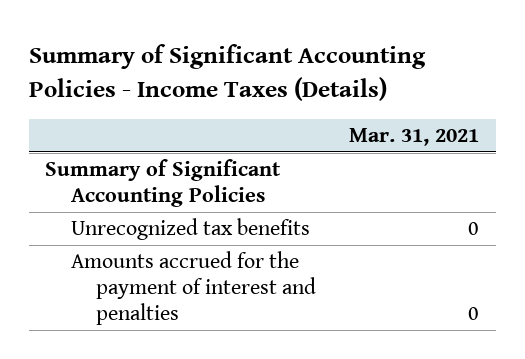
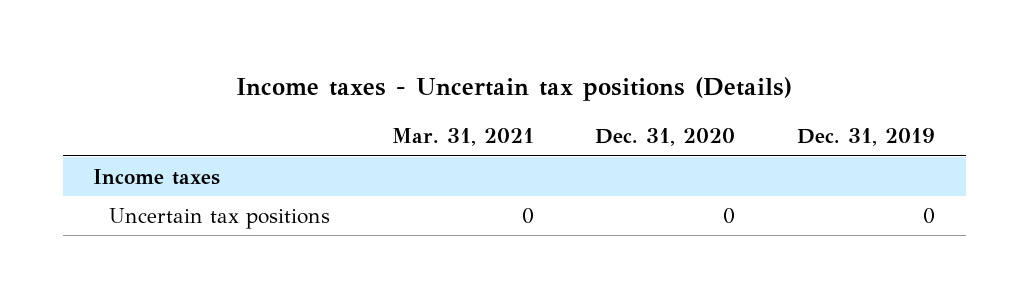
- Summary of Significant Accounting Policies - Income Taxes (Details)
+ Income taxes - Uncertain tax positions (Details)
- | Mar. 31, 2021
+ | Mar. 31, 2021 | Dec. 31, 2020 | Dec. 31, 2019
- Summary of Significant Accounting Policies
- Unrecognized tax benefits | 0
- Amounts accrued for the payment of interest and penalties | 0
+ Income taxes
+ Uncertain tax positions | 0 | 0 | 0

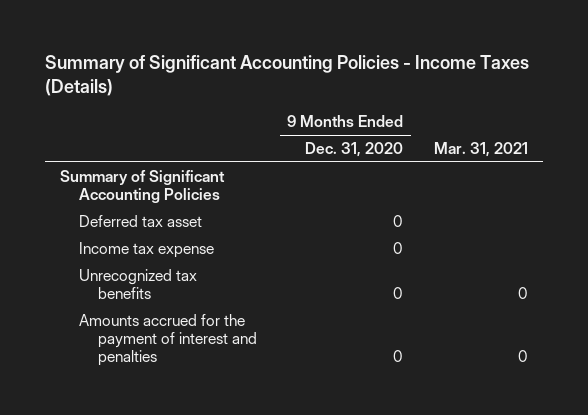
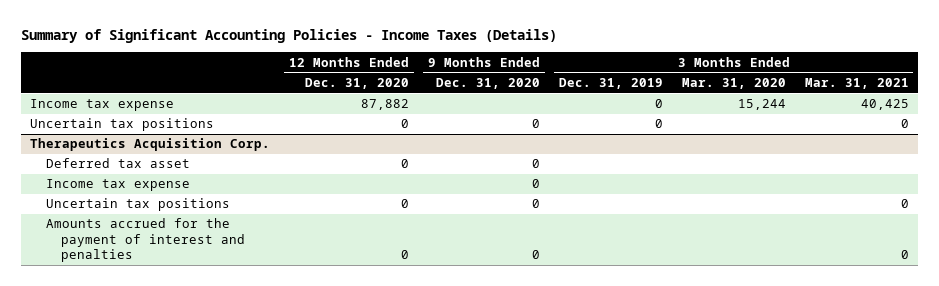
- | 9 Months Ended Dec. 31, 2020 | Mar. 31, 2021
+ | 12 Months Ended Dec. 31, 2020 | 9 Months Ended Dec. 31, 2020 | 3 Months Ended Dec. 31, 2019 | 3 Months Ended Mar. 31, 2020 | 3 Months Ended Mar. 31, 2021
- Summary of Significant Accounting Policies
+ Income tax expense | 87,882 | | 0 | 15,244 | 40,425
+ Uncertain tax positions | 0 | 0 | 0 | | 0
+ Therapeutics Acquisition Corp.
- Unrecognized tax benefits | 0 | 0
+ Uncertain tax positions | 0 | 0 | | | 0

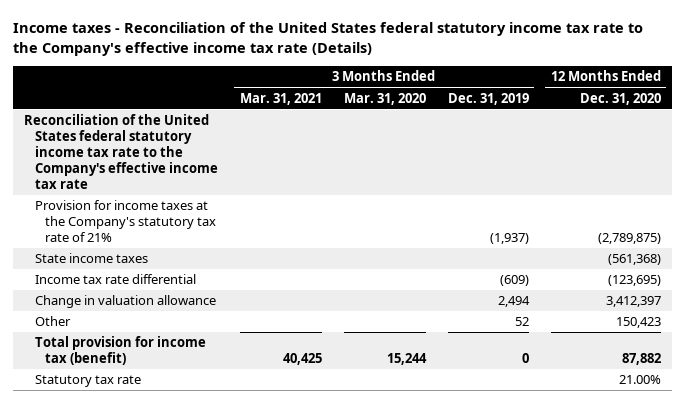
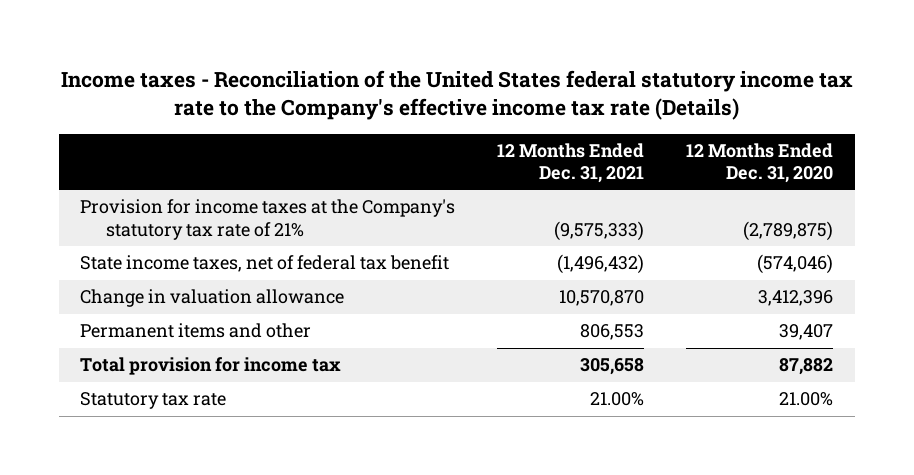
- | 3 Months Ended Mar. 31, 2021 | 3 Months Ended Mar. 31, 2020 | 3 Months Ended Dec. 31, 2019 | 12 Months Ended Dec. 31, 2020
+ | 12 Months Ended Dec. 31, 2021 | 12 Months Ended Dec. 31, 2020
- Reconciliation of the United States federal statutory income tax rate to the Company's effective income tax rate
- State income taxes | | | | (561,368)
- Income tax rate differential | | | (609) | (123,695)
- Change in valuation allowance | | | 2,494 | 3,412,397
- Other | | | 52 | 150,423
- Total provision for income tax (benefit) | 40,425 | 15,244 | 0 | 87,882
+ State income taxes, net of federal tax benefit | (1,496,432) | (574,046)
+ Change in valuation allowance | 10,570,870 | 3,412,396
+ Permanent items and other | 806,553 | 39,407
+ Total provision for income tax | 305,658 | 87,882

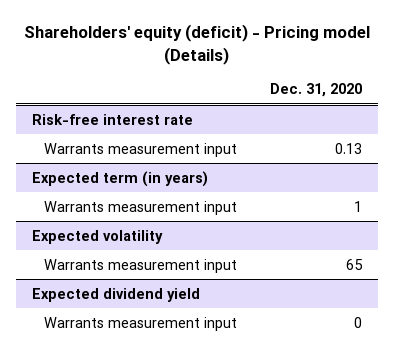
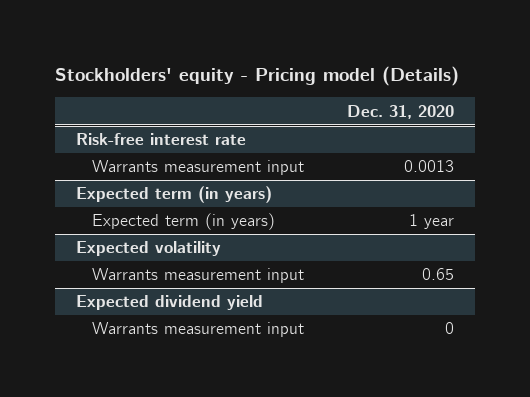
- Shareholders' equity (deficit) - Pricing model (Details)
+ Stockholders' equity - Pricing model (Details)
@ Risk-free interest rate
- Warrants measurement input | 0.13
+ Warrants measurement input | 0.0013
@ Expected term (in years)
- Warrants measurement input | 1
+ Expected term (in years) | 1 year
@ Expected volatility
- Warrants measurement input | 65
+ Warrants measurement input | 0.65

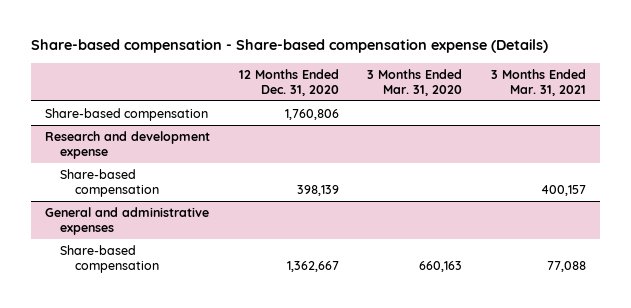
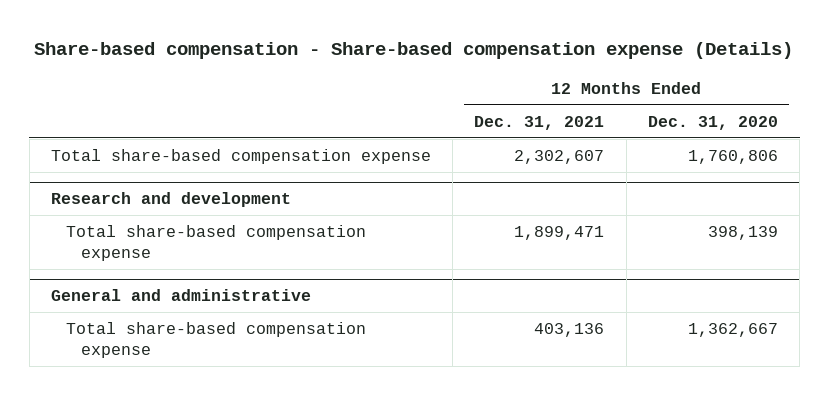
- | 12 Months Ended Dec. 31, 2020 | 3 Months Ended Mar. 31, 2020 | 3 Months Ended Mar. 31, 2021
+ | 12 Months Ended Dec. 31, 2021 | 12 Months Ended Dec. 31, 2020
- Share-based compensation | 1,760,806 | |
- Research and development expense
- Share-based compensation | 398,139 | | 400,157
- General and administrative expenses
- Share-based compensation | 1,362,667 | 660,163 | 77,088
+ Total share-based compensation expense | 2,302,607 | 1,760,806
+ Research and development
+ Total share-based compensation expense | 1,899,471 | 398,139
+ General and administrative
+ Total share-based compensation expense | 403,136 | 1,362,667

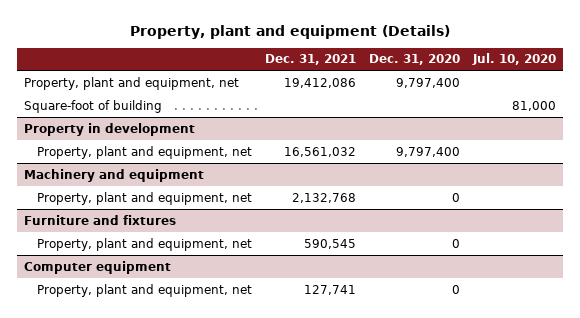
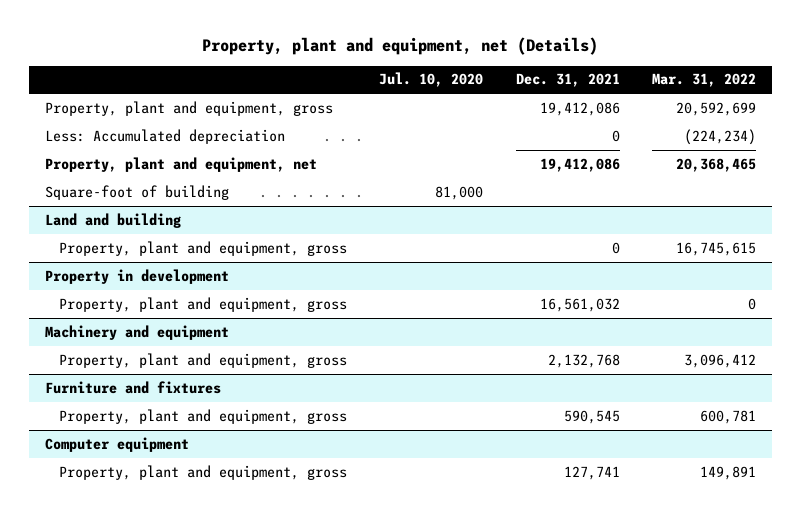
- Property, plant and equipment (Details)
+ Property, plant and equipment, net (Details)
- | Dec. 31, 2021 | Dec. 31, 2020 | Jul. 10, 2020
+ | Jul. 10, 2020 | Dec. 31, 2021 | Mar. 31, 2022
+ Property, plant and equipment, gross | | 19,412,086 | 20,592,699
+ Less: Accumulated depreciation | | 0 | (224,234)
+ Land and building
+ Property, plant and equipment, gross | | 0 | 16,745,615
@ Property in development
- Property, plant and equipment, net | 16,561,032 | 9,797,400 |
+ Property, plant and equipment, gross | | 16,561,032 | 0
@ Machinery and equipment
- Property, plant and equipment, net | 2,132,768 | 0 |
+ Property, plant and equipment, gross | | 2,132,768 | 3,096,412
@ Furniture and fixtures
- Property, plant and equipment, net | 590,545 | 0 |
+ Property, plant and equipment, gross | | 590,545 | 600,781
@ Computer equipment
- Property, plant and equipment, net | 127,741 | 0 |
+ Property, plant and equipment, gross | | 127,741 | 149,891

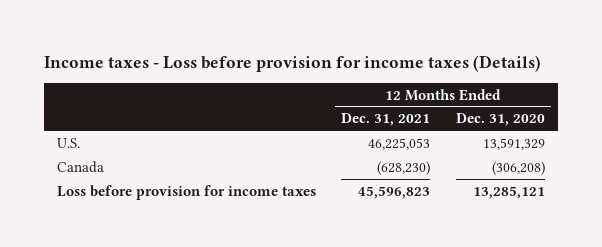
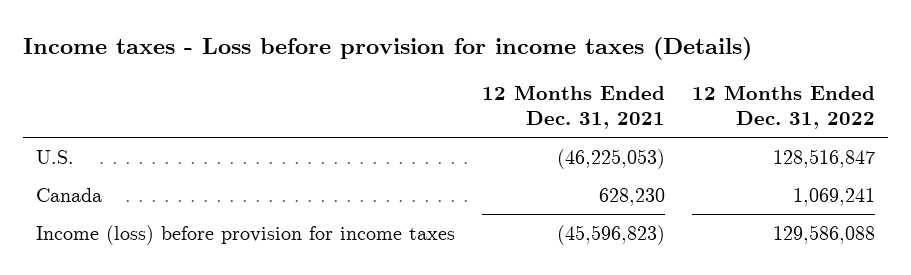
- | 12 Months Ended Dec. 31, 2021 | 12 Months Ended Dec. 31, 2020
+ | 12 Months Ended Dec. 31, 2021 | 12 Months Ended Dec. 31, 2022
- U.S. | 46,225,053 | 13,591,329
- Canada | (628,230) | (306,208)
- Loss before provision for income taxes | 45,596,823 | 13,285,121
+ U.S. | (46,225,053) | 128,516,847
+ Canada | 628,230 | 1,069,241
+ Income (loss) before provision for income taxes | (45,596,823) | 129,586,088

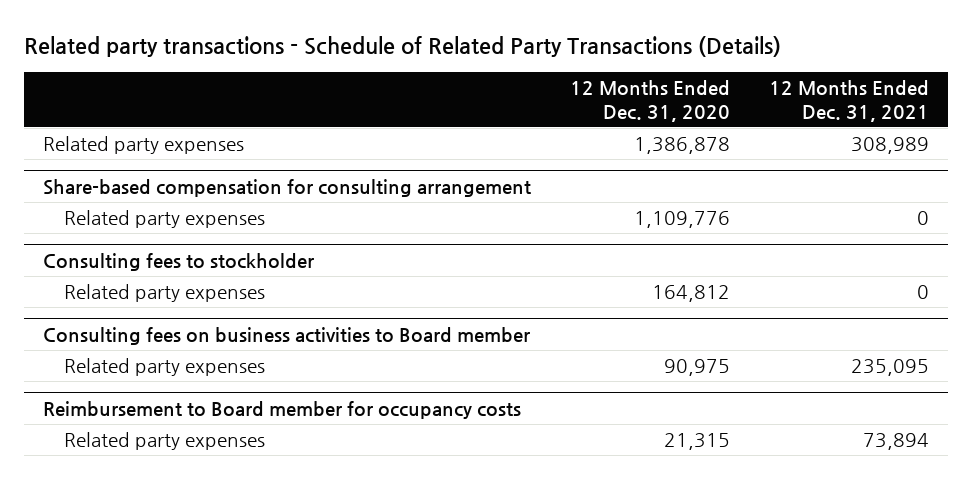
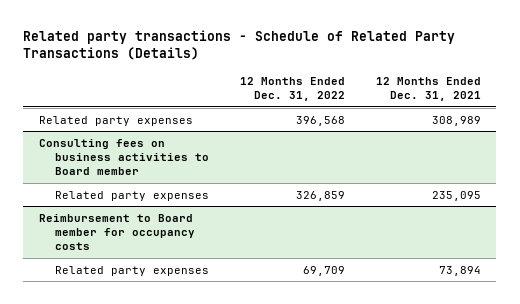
- | 12 Months Ended Dec. 31, 2020 | 12 Months Ended Dec. 31, 2021
+ | 12 Months Ended Dec. 31, 2022 | 12 Months Ended Dec. 31, 2021
- Share-based compensation for consulting arrangement
- Related party expenses | 1,109,776 | 0
- Consulting fees to stockholder
- Related party expenses | 164,812 | 0

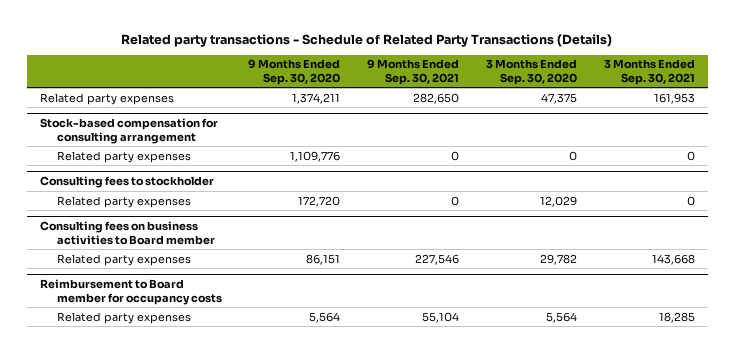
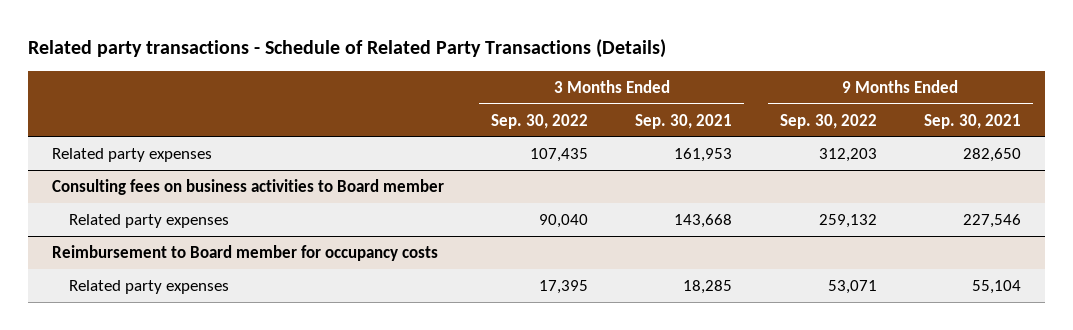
- | 9 Months Ended Sep. 30, 2020 | 9 Months Ended Sep. 30, 2021 | 3 Months Ended Sep. 30, 2020 | 3 Months Ended Sep. 30, 2021
+ | 3 Months Ended Sep. 30, 2022 | 3 Months Ended Sep. 30, 2021 | 9 Months Ended Sep. 30, 2022 | 9 Months Ended Sep. 30, 2021
- Stock-based compensation for consulting arrangement
- Related party expenses | 1,109,776 | 0 | 0 | 0
- Consulting fees to stockholder
- Related party expenses | 172,720 | 0 | 12,029 | 0

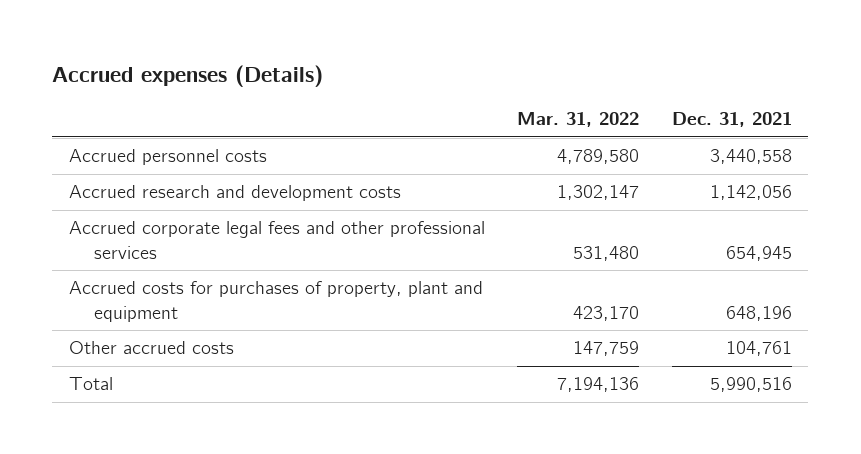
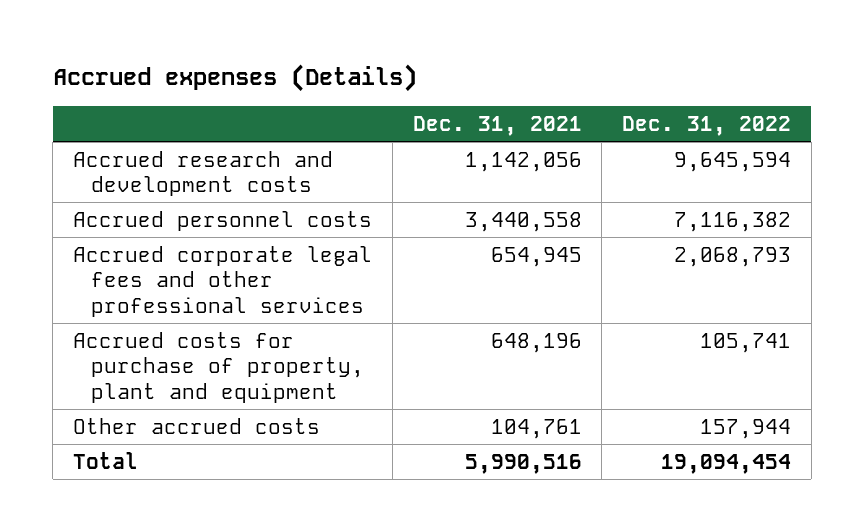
- | Mar. 31, 2022 | Dec. 31, 2021
+ | Dec. 31, 2021 | Dec. 31, 2022
moved down: Accrued personnel costs | 3,440,558 | 7,116,382
- Accrued costs for purchases of property, plant and equipment | 423,170 | 648,196
+ Accrued costs for purchase of property, plant and equipment | 648,196 | 105,741

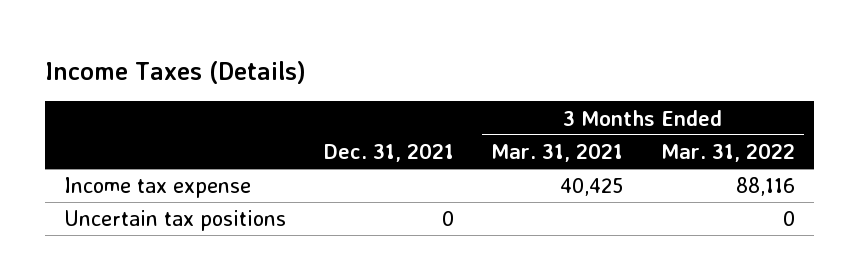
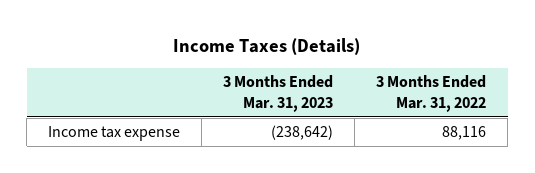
- | Dec. 31, 2021 | 3 Months Ended Mar. 31, 2021 | 3 Months Ended Mar. 31, 2022
+ | 3 Months Ended Mar. 31, 2023 | 3 Months Ended Mar. 31, 2022
- Uncertain tax positions | 0 | | 0

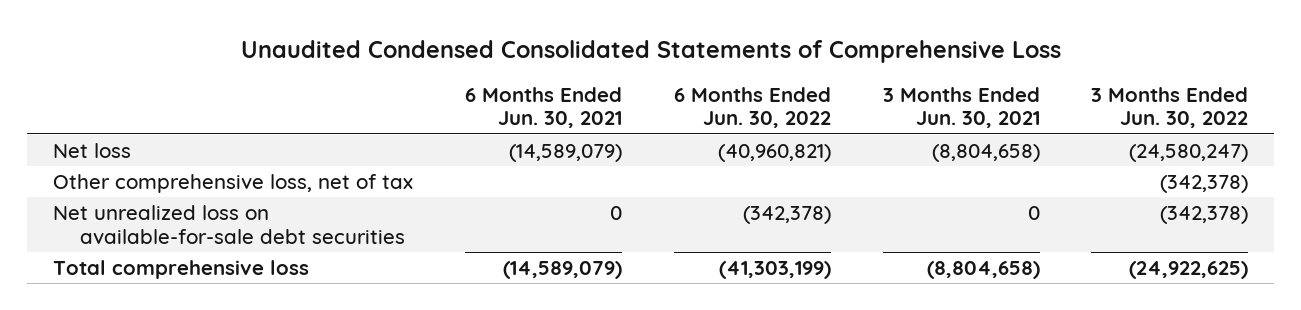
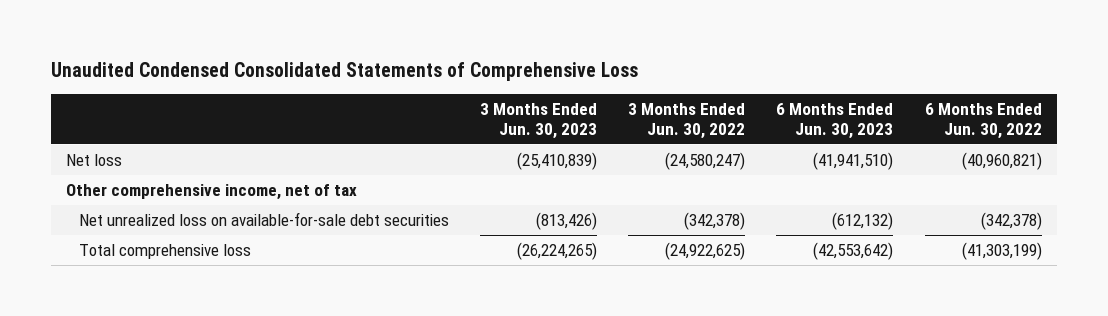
- | 6 Months Ended Jun. 30, 2021 | 6 Months Ended Jun. 30, 2022 | 3 Months Ended Jun. 30, 2021 | 3 Months Ended Jun. 30, 2022
+ | 3 Months Ended Jun. 30, 2023 | 3 Months Ended Jun. 30, 2022 | 6 Months Ended Jun. 30, 2023 | 6 Months Ended Jun. 30, 2022
- Other comprehensive loss, net of tax | | | | (342,378)
+ Other comprehensive income, net of tax

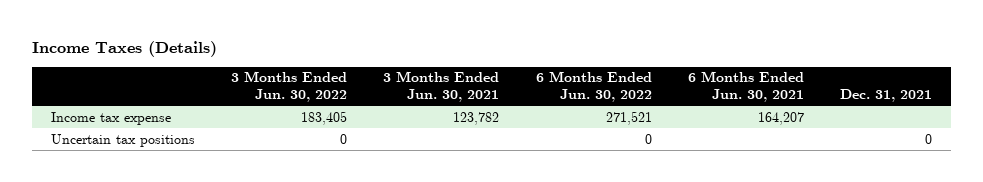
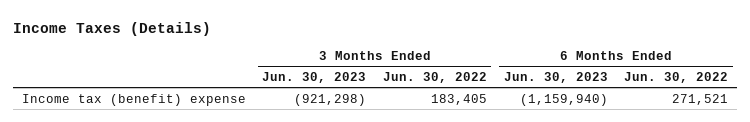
- | 3 Months Ended Jun. 30, 2022 | 3 Months Ended Jun. 30, 2021 | 6 Months Ended Jun. 30, 2022 | 6 Months Ended Jun. 30, 2021 | Dec. 31, 2021
+ | 3 Months Ended Jun. 30, 2023 | 3 Months Ended Jun. 30, 2022 | 6 Months Ended Jun. 30, 2023 | 6 Months Ended Jun. 30, 2022
- Income tax expense | 183,405 | 123,782 | 271,521 | 164,207 |
- Uncertain tax positions | 0 | | 0 | | 0
+ Income tax (benefit) expense | (921,298) | 183,405 | (1,159,940) | 271,521

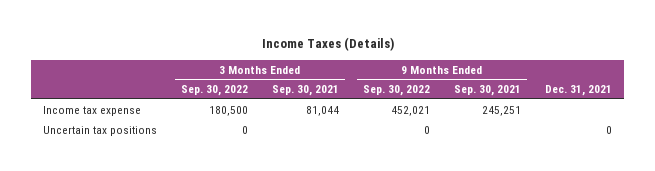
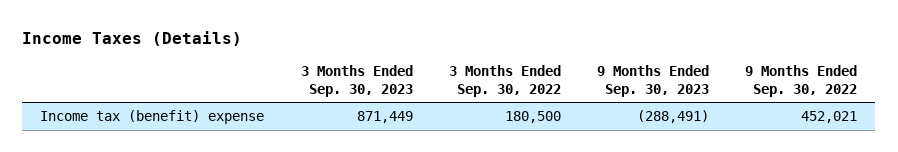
- | 3 Months Ended Sep. 30, 2022 | 3 Months Ended Sep. 30, 2021 | 9 Months Ended Sep. 30, 2022 | 9 Months Ended Sep. 30, 2021 | Dec. 31, 2021
+ | 3 Months Ended Sep. 30, 2023 | 3 Months Ended Sep. 30, 2022 | 9 Months Ended Sep. 30, 2023 | 9 Months Ended Sep. 30, 2022
- Income tax expense | 180,500 | 81,044 | 452,021 | 245,251 |
- Uncertain tax positions | 0 | | 0 | | 0
+ Income tax (benefit) expense | 871,449 | 180,500 | (288,491) | 452,021

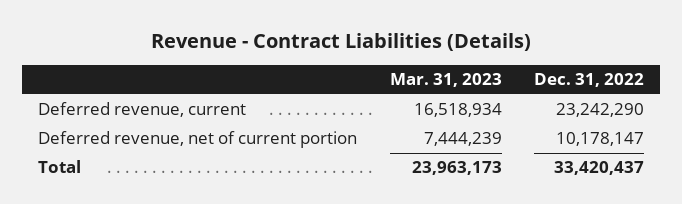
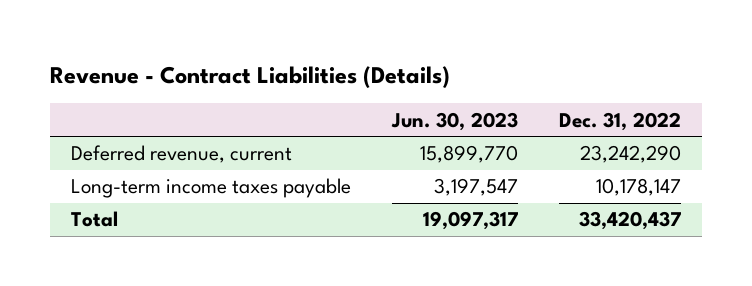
- | Mar. 31, 2023 | Dec. 31, 2022
+ | Jun. 30, 2023 | Dec. 31, 2022
- Deferred revenue, net of current portion | 7,444,239 | 10,178,147
+ Long-term income taxes payable | 3,197,547 | 10,178,147

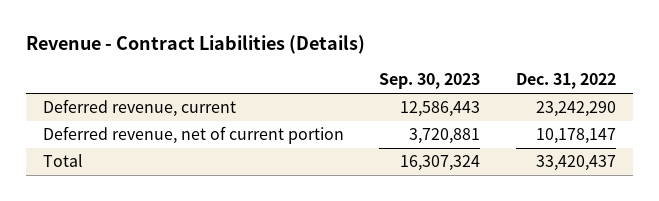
- | Jun. 30, 2023 | Dec. 31, 2022
+ | Sep. 30, 2023 | Dec. 31, 2022
- Long-term income taxes payable | 3,197,547 | 10,178,147
+ Deferred revenue, net of current portion | 3,720,881 | 10,178,147

